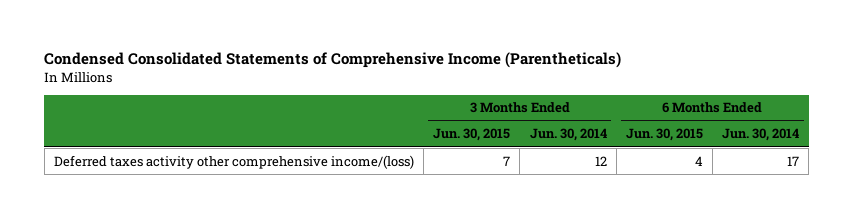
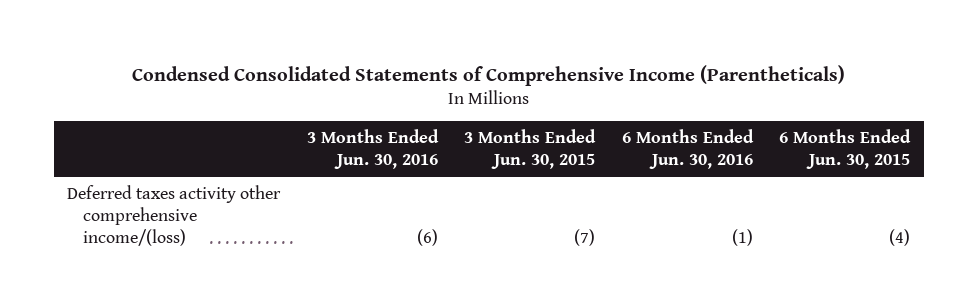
- | 3 Months Ended Jun. 30, 2015 | 3 Months Ended Jun. 30, 2014 | 6 Months Ended Jun. 30, 2015 | 6 Months Ended Jun. 30, 2014
+ | 3 Months Ended Jun. 30, 2016 | 3 Months Ended Jun. 30, 2015 | 6 Months Ended Jun. 30, 2016 | 6 Months Ended Jun. 30, 2015
- Deferred taxes activity other comprehensive income/(loss) | 7 | 12 | 4 | 17
+ Deferred taxes activity other comprehensive income/(loss) | (6) | (7) | (1) | (4)

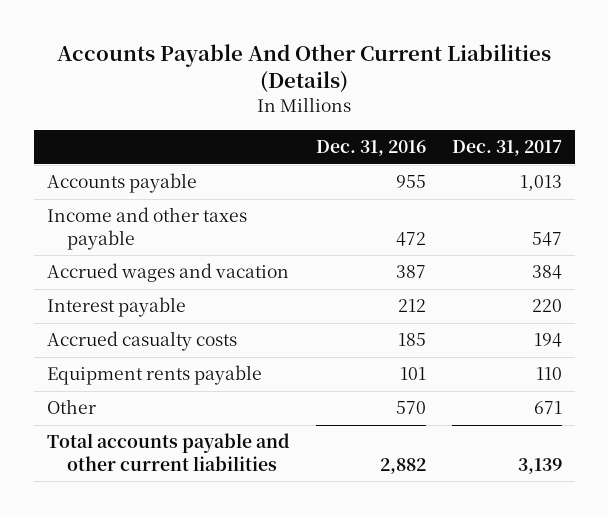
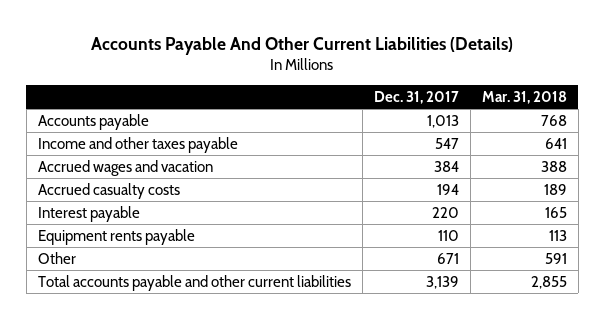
- | Dec. 31, 2016 | Dec. 31, 2017
+ | Dec. 31, 2017 | Mar. 31, 2018
moved down: Interest payable | 220 | 165

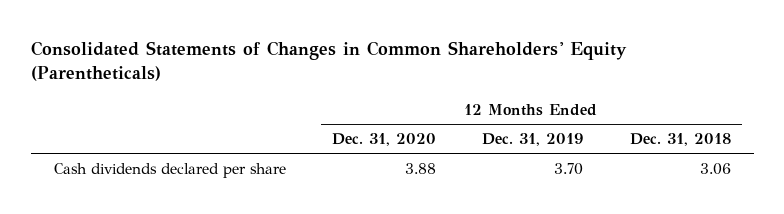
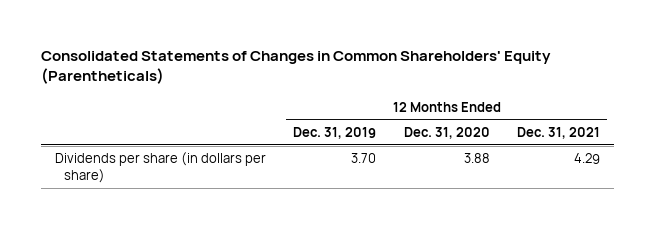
- | 12 Months Ended Dec. 31, 2020 | 12 Months Ended Dec. 31, 2019 | 12 Months Ended Dec. 31, 2018
+ | 12 Months Ended Dec. 31, 2019 | 12 Months Ended Dec. 31, 2020 | 12 Months Ended Dec. 31, 2021
- Cash dividends declared per share | 3.88 | 3.70 | 3.06
+ Dividends per share (in dollars per share) | 3.70 | 3.88 | 4.29

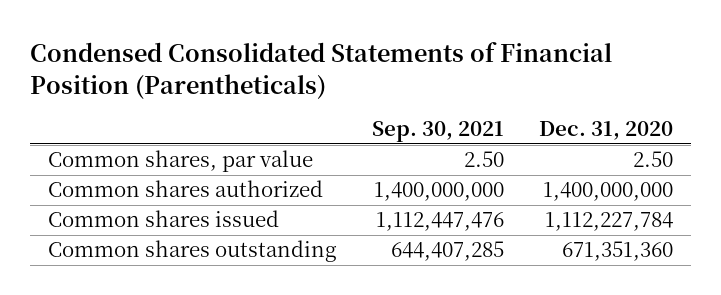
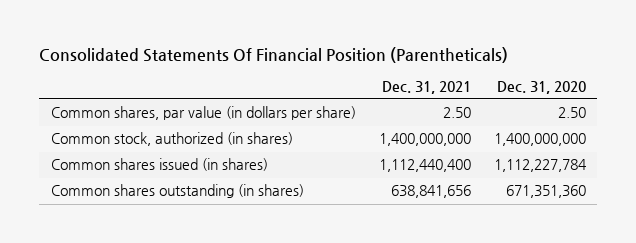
- Condensed Consolidated Statements of Financial Position (Parentheticals)
+ Consolidated Statements Of Financial Position (Parentheticals)
- | Sep. 30, 2021 | Dec. 31, 2020
+ | Dec. 31, 2021 | Dec. 31, 2020
- Common shares, par value | 2.50 | 2.50
- Common shares authorized | 1,400,000,000 | 1,400,000,000
- Common shares issued | 1,112,447,476 | 1,112,227,784
- Common shares outstanding | 644,407,285 | 671,351,360
+ Common shares, par value (in dollars per share) | 2.50 | 2.50
+ Common stock, authorized (in shares) | 1,400,000,000 | 1,400,000,000
+ Common shares issued (in shares) | 1,112,440,400 | 1,112,227,784
+ Common shares outstanding (in shares) | 638,841,656 | 671,351,360

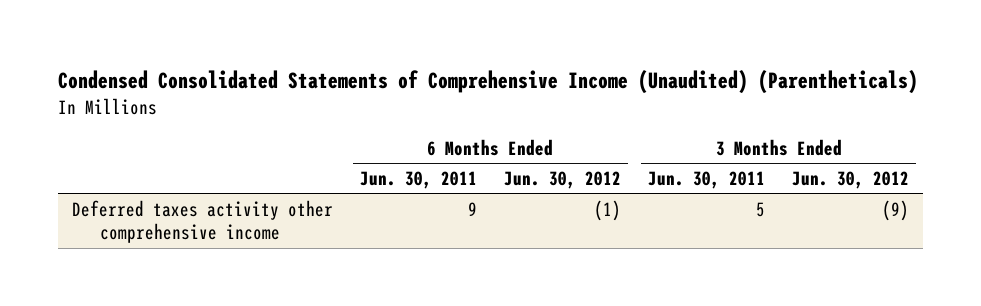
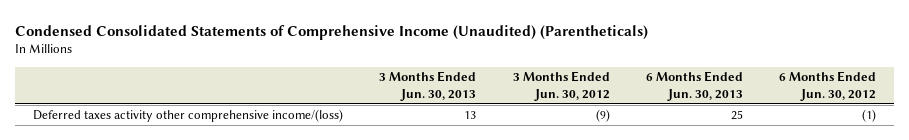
- | 6 Months Ended Jun. 30, 2011 | 6 Months Ended Jun. 30, 2012 | 3 Months Ended Jun. 30, 2011 | 3 Months Ended Jun. 30, 2012
+ | 3 Months Ended Jun. 30, 2013 | 3 Months Ended Jun. 30, 2012 | 6 Months Ended Jun. 30, 2013 | 6 Months Ended Jun. 30, 2012
- Deferred taxes activity other comprehensive income | 9 | (1) | 5 | (9)
+ Deferred taxes activity other comprehensive income/(loss) | 13 | (9) | 25 | (1)

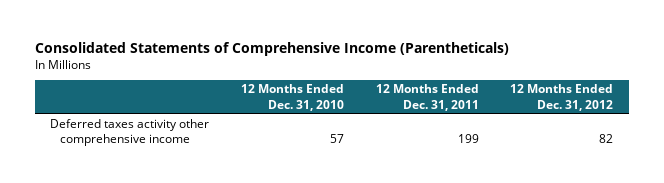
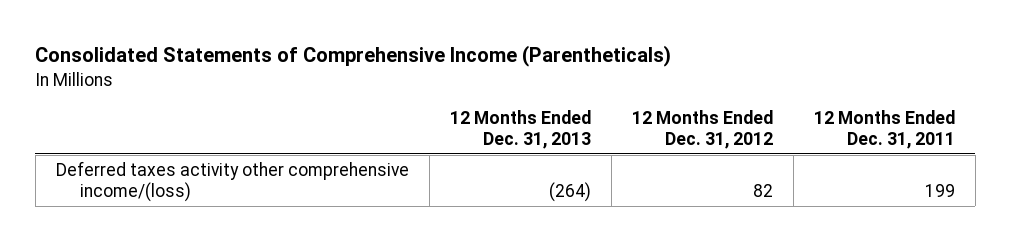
- | 12 Months Ended Dec. 31, 2010 | 12 Months Ended Dec. 31, 2011 | 12 Months Ended Dec. 31, 2012
+ | 12 Months Ended Dec. 31, 2013 | 12 Months Ended Dec. 31, 2012 | 12 Months Ended Dec. 31, 2011
- Deferred taxes activity other comprehensive income | 57 | 199 | 82
+ Deferred taxes activity other comprehensive income/(loss) | (264) | 82 | 199

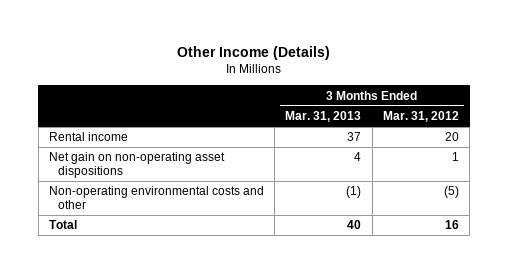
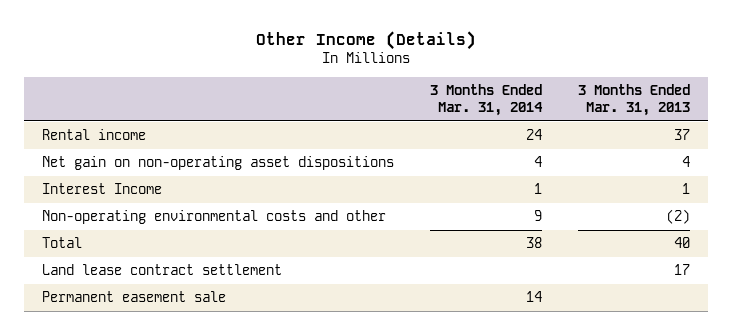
- | 3 Months Ended Mar. 31, 2013 | 3 Months Ended Mar. 31, 2012
+ | 3 Months Ended Mar. 31, 2014 | 3 Months Ended Mar. 31, 2013
- Non-operating environmental costs and other | (1) | (5)
+ Interest Income | 1 | 1
+ Non-operating environmental costs and other | 9 | (2)
+ Land lease contract settlement | | 17
+ Permanent easement sale | 14 |

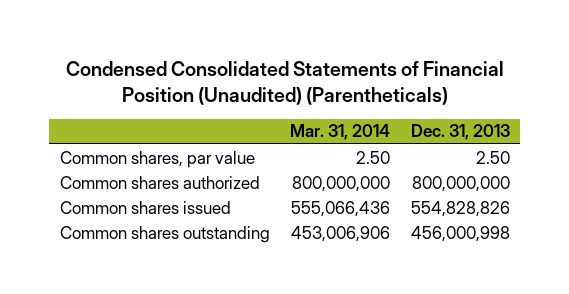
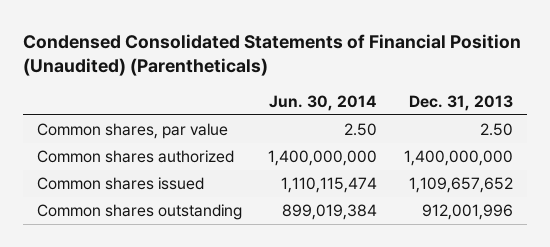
- | Mar. 31, 2014 | Dec. 31, 2013
+ | Jun. 30, 2014 | Dec. 31, 2013
- Common shares authorized | 800,000,000 | 800,000,000
- Common shares issued | 555,066,436 | 554,828,826
- Common shares outstanding | 453,006,906 | 456,000,998
+ Common shares authorized | 1,400,000,000 | 1,400,000,000
+ Common shares issued | 1,110,115,474 | 1,109,657,652
+ Common shares outstanding | 899,019,384 | 912,001,996

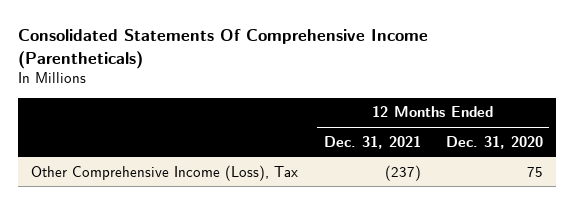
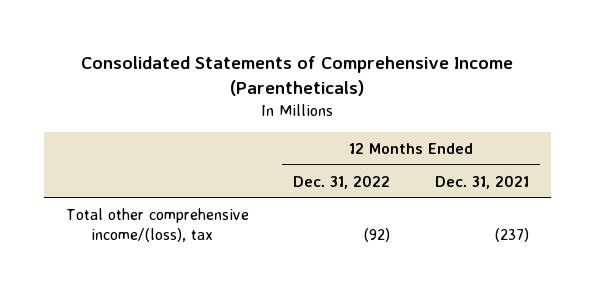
- Consolidated Statements Of Comprehensive Income (Parentheticals)
+ Consolidated Statements of Comprehensive Income (Parentheticals)
- | 12 Months Ended Dec. 31, 2021 | 12 Months Ended Dec. 31, 2020
+ | 12 Months Ended Dec. 31, 2022 | 12 Months Ended Dec. 31, 2021
- Other Comprehensive Income (Loss), Tax | (237) | 75
+ Total other comprehensive income/(loss), tax | (92) | (237)

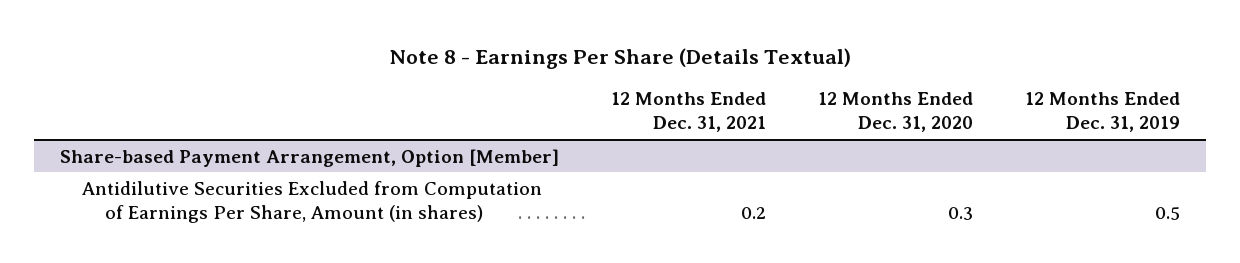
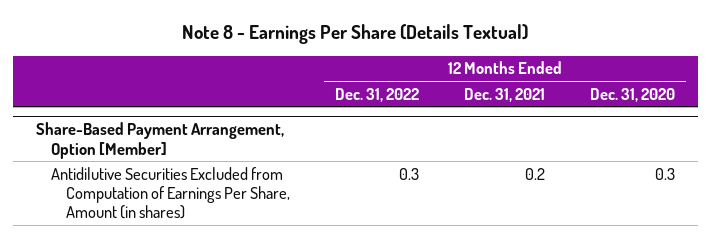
- | 12 Months Ended Dec. 31, 2021 | 12 Months Ended Dec. 31, 2020 | 12 Months Ended Dec. 31, 2019
+ | 12 Months Ended Dec. 31, 2022 | 12 Months Ended Dec. 31, 2021 | 12 Months Ended Dec. 31, 2020
- Share-based Payment Arrangement, Option [Member]
+ Share-Based Payment Arrangement, Option [Member]

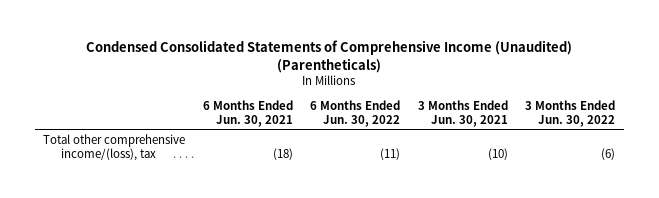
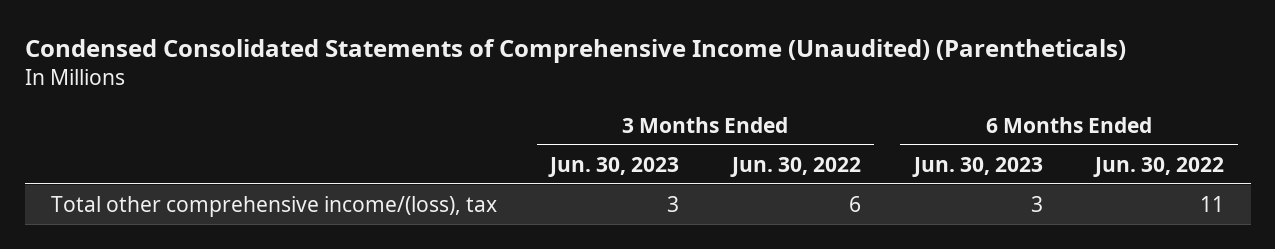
- | 6 Months Ended Jun. 30, 2021 | 6 Months Ended Jun. 30, 2022 | 3 Months Ended Jun. 30, 2021 | 3 Months Ended Jun. 30, 2022
+ | 3 Months Ended Jun. 30, 2023 | 3 Months Ended Jun. 30, 2022 | 6 Months Ended Jun. 30, 2023 | 6 Months Ended Jun. 30, 2022
- Total other comprehensive income/(loss), tax | (18) | (11) | (10) | (6)
+ Total other comprehensive income/(loss), tax | 3 | 6 | 3 | 11

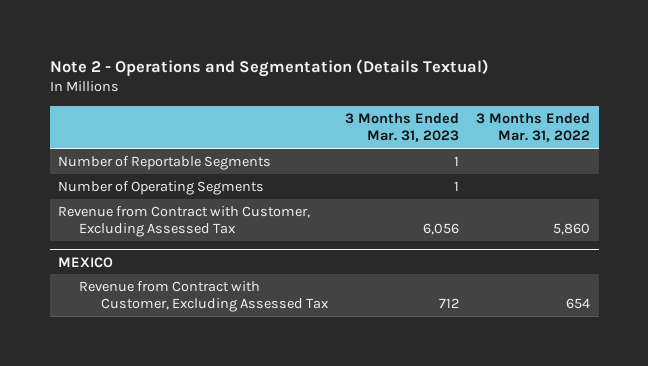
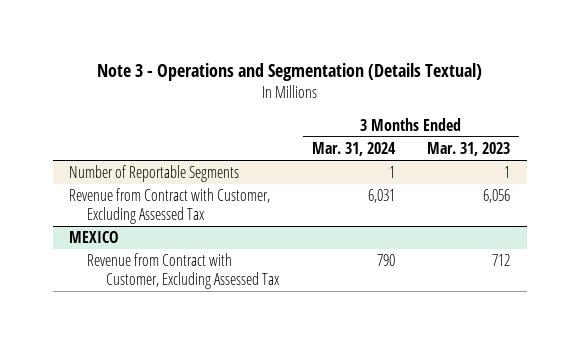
- Note 2 - Operations and Segmentation (Details Textual)
+ Note 3 - Operations and Segmentation (Details Textual)
- | 3 Months Ended Mar. 31, 2023 | 3 Months Ended Mar. 31, 2022
+ | 3 Months Ended Mar. 31, 2024 | 3 Months Ended Mar. 31, 2023
- Number of Operating Segments | 1 |

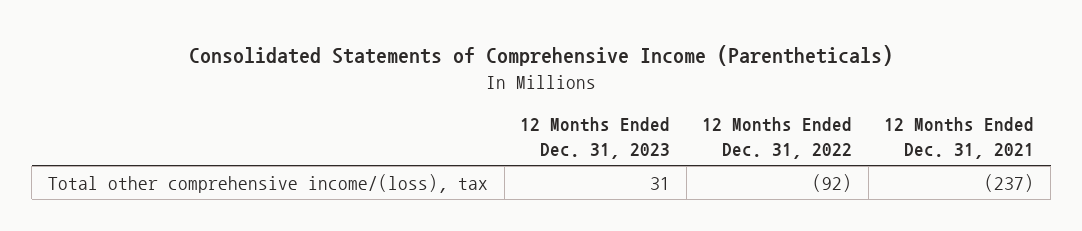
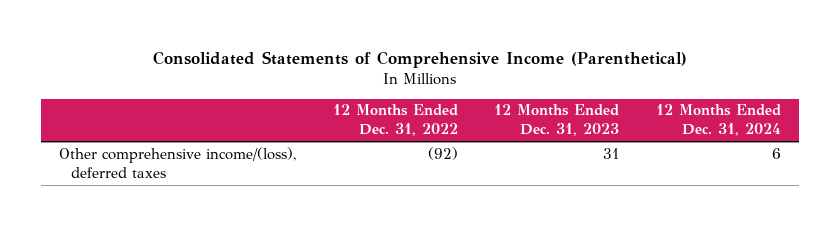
- Consolidated Statements of Comprehensive Income (Parentheticals)
+ Consolidated Statements of Comprehensive Income (Parenthetical)
- | 12 Months Ended Dec. 31, 2023 | 12 Months Ended Dec. 31, 2022 | 12 Months Ended Dec. 31, 2021
+ | 12 Months Ended Dec. 31, 2022 | 12 Months Ended Dec. 31, 2023 | 12 Months Ended Dec. 31, 2024
- Total other comprehensive income/(loss), tax | 31 | (92) | (237)
+ Other comprehensive income/(loss), deferred taxes | (92) | 31 | 6

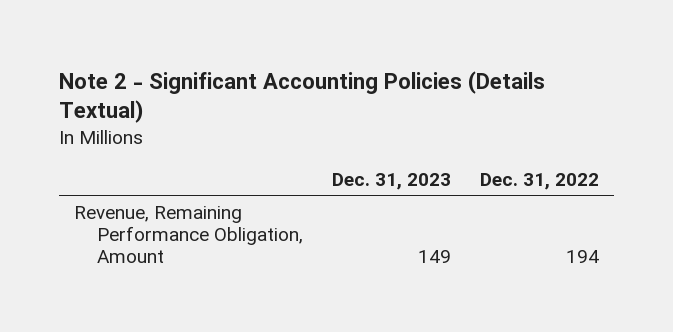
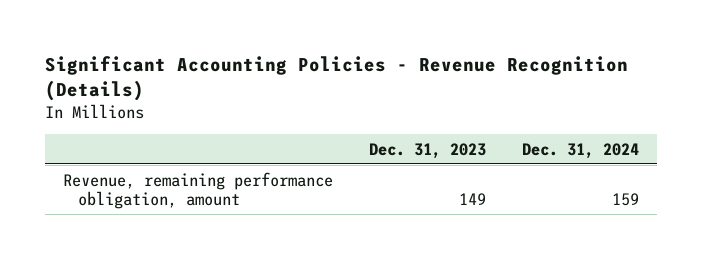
- Note 2 - Significant Accounting Policies (Details Textual)
+ Significant Accounting Policies - Revenue Recognition (Details)
- | Dec. 31, 2023 | Dec. 31, 2022
+ | Dec. 31, 2023 | Dec. 31, 2024
- Revenue, Remaining Performance Obligation, Amount | 149 | 194
+ Revenue, remaining performance obligation, amount | 149 | 159

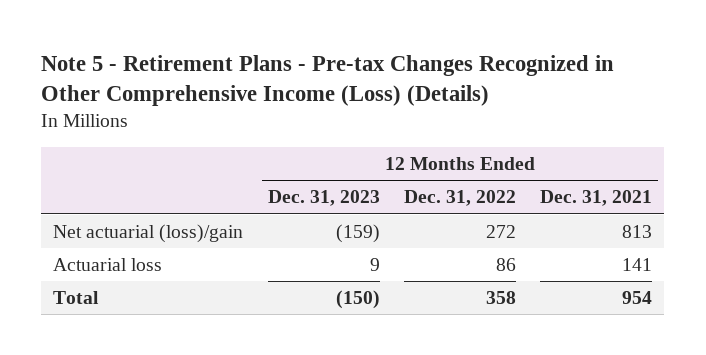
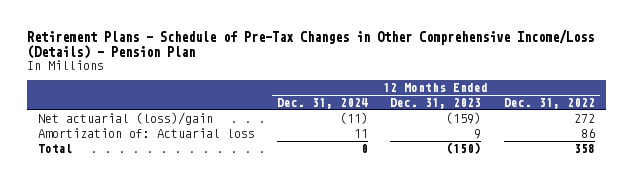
- Note 5 - Retirement Plans - Pre-tax Changes Recognized in Other Comprehensive Income (Loss) (Details)
+ Retirement Plans - Schedule of Pre-Tax Changes in Other Comprehensive Income/Loss (Details) - Pension Plan
- | 12 Months Ended Dec. 31, 2023 | 12 Months Ended Dec. 31, 2022 | 12 Months Ended Dec. 31, 2021
+ | 12 Months Ended Dec. 31, 2024 | 12 Months Ended Dec. 31, 2023 | 12 Months Ended Dec. 31, 2022
- Actuarial loss | 9 | 86 | 141
+ Amortization of: Actuarial loss | 11 | 9 | 86

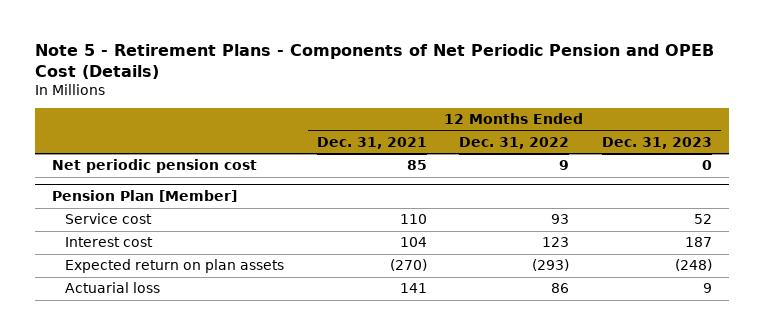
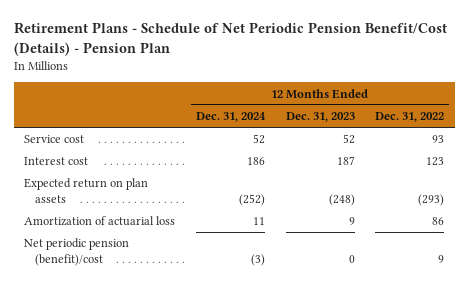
- Note 5 - Retirement Plans - Components of Net Periodic Pension and OPEB Cost (Details)
+ Retirement Plans - Schedule of Net Periodic Pension Benefit/Cost (Details) - Pension Plan
- | 12 Months Ended Dec. 31, 2021 | 12 Months Ended Dec. 31, 2022 | 12 Months Ended Dec. 31, 2023
+ | 12 Months Ended Dec. 31, 2024 | 12 Months Ended Dec. 31, 2023 | 12 Months Ended Dec. 31, 2022
- Net periodic pension cost | 85 | 9 | 0
- Pension Plan [Member]
- Actuarial loss | 141 | 86 | 9
+ Amortization of actuarial loss | 11 | 9 | 86
+ Net periodic pension (benefit)/cost | (3) | 0 | 9

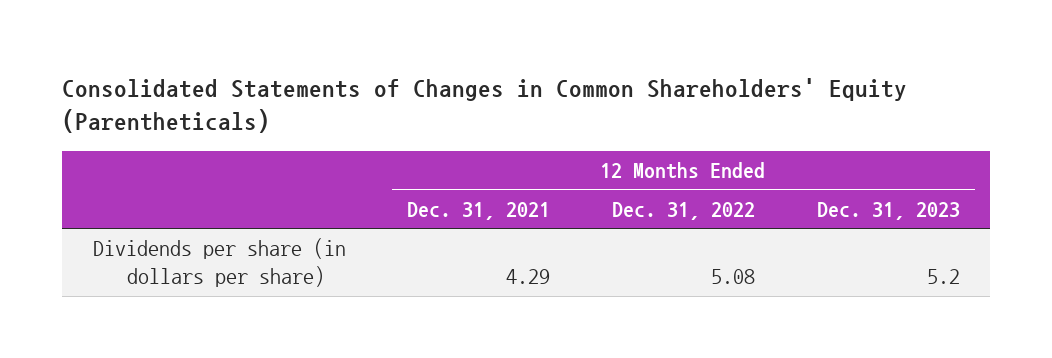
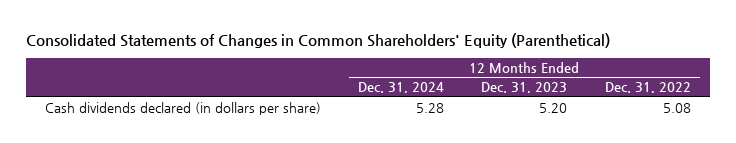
- Consolidated Statements of Changes in Common Shareholders' Equity (Parentheticals)
+ Consolidated Statements of Changes in Common Shareholders' Equity (Parenthetical)
- | 12 Months Ended Dec. 31, 2021 | 12 Months Ended Dec. 31, 2022 | 12 Months Ended Dec. 31, 2023
+ | 12 Months Ended Dec. 31, 2024 | 12 Months Ended Dec. 31, 2023 | 12 Months Ended Dec. 31, 2022
- Dividends per share (in dollars per share) | 4.29 | 5.08 | 5.2
+ Cash dividends declared (in dollars per share) | 5.28 | 5.20 | 5.08

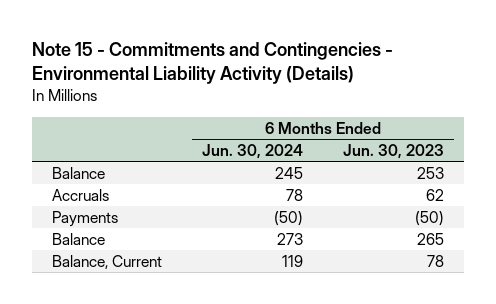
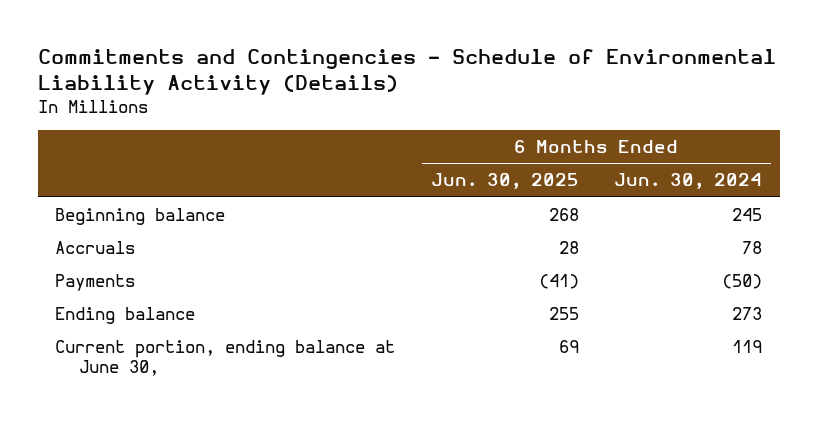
- Note 15 - Commitments and Contingencies - Environmental Liability Activity (Details)
+ Commitments and Contingencies - Schedule of Environmental Liability Activity (Details)
- | 6 Months Ended Jun. 30, 2024 | 6 Months Ended Jun. 30, 2023
+ | 6 Months Ended Jun. 30, 2025 | 6 Months Ended Jun. 30, 2024
- Balance | 245 | 253
+ Beginning balance | 268 | 245
- Balance | 273 | 265
- Balance, Current | 119 | 78
+ Ending balance | 255 | 273
+ Current portion, ending balance at June 30, | 69 | 119

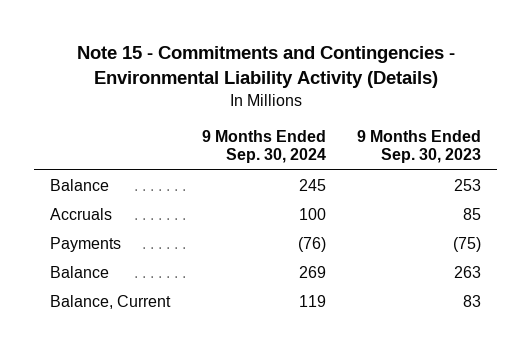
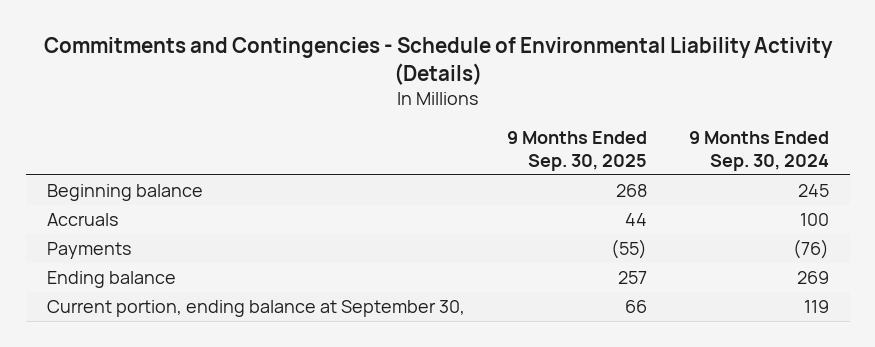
- Note 15 - Commitments and Contingencies - Environmental Liability Activity (Details)
+ Commitments and Contingencies - Schedule of Environmental Liability Activity (Details)
- | 9 Months Ended Sep. 30, 2024 | 9 Months Ended Sep. 30, 2023
+ | 9 Months Ended Sep. 30, 2025 | 9 Months Ended Sep. 30, 2024
- Balance | 245 | 253
+ Beginning balance | 268 | 245
- Balance | 269 | 263
- Balance, Current | 119 | 83
+ Ending balance | 257 | 269
+ Current portion, ending balance at September 30, | 66 | 119

